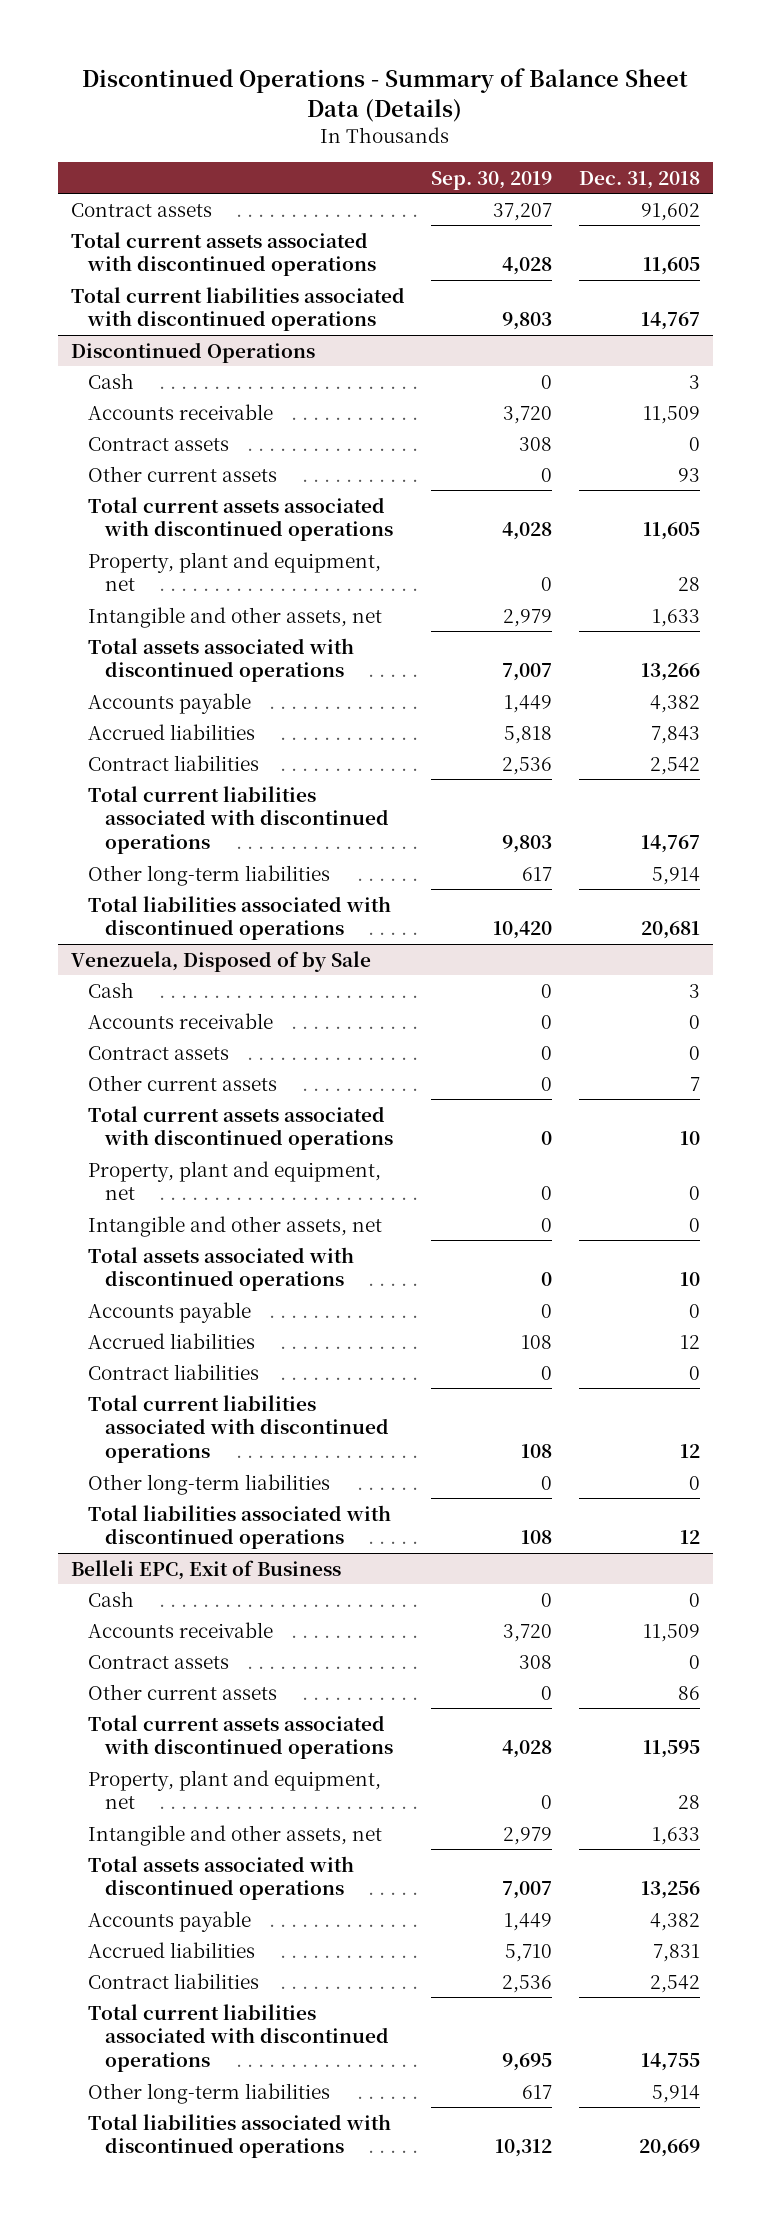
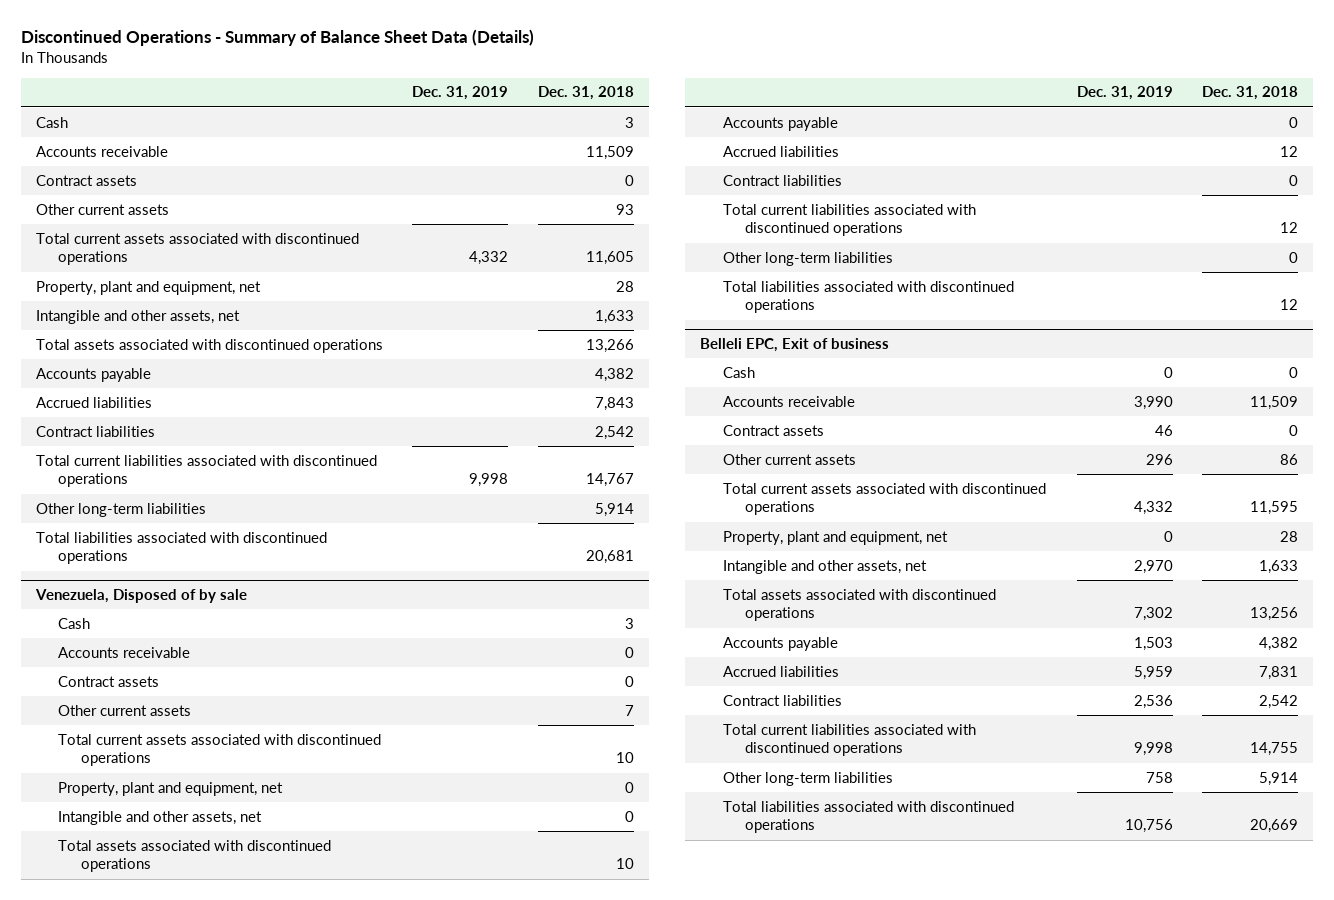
- | Sep. 30, 2019 | Dec. 31, 2018
+ | Dec. 31, 2019 | Dec. 31, 2018
- Contract assets | 37,207 | 91,602
- Total current assets associated with discontinued operations | 4,028 | 11,605
- Total current liabilities associated with discontinued operations | 9,803 | 14,767
- Discontinued Operations
- Venezuela, Disposed of by Sale
+ Venezuela, Disposed of by sale
- Belleli EPC, Exit of Business
+ Belleli EPC, Exit of business

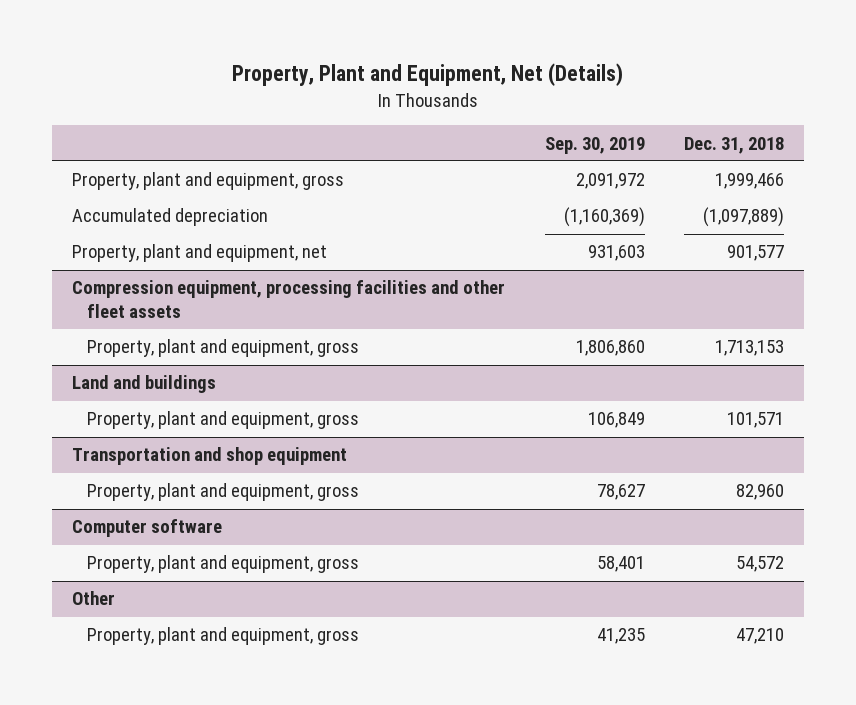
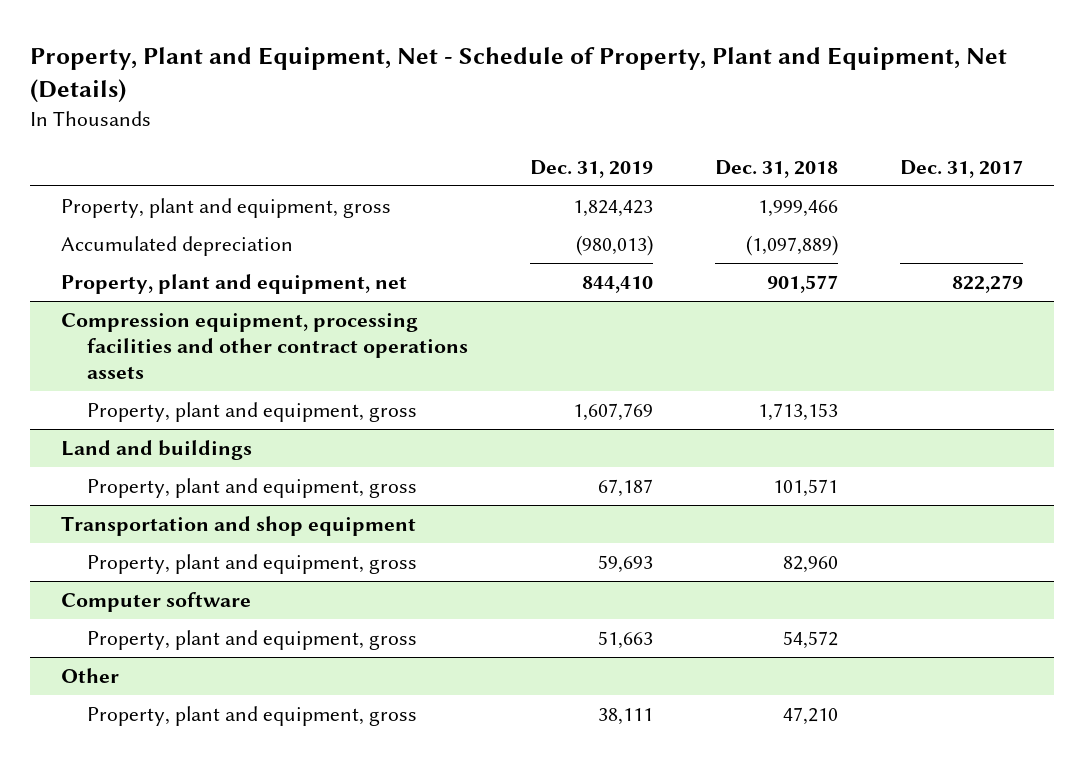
- Property, Plant and Equipment, Net (Details)
+ Property, Plant and Equipment, Net - Schedule of Property, Plant and Equipment, Net (Details)
- | Sep. 30, 2019 | Dec. 31, 2018
+ | Dec. 31, 2019 | Dec. 31, 2018 | Dec. 31, 2017
- Compression equipment, processing facilities and other fleet assets
+ Compression equipment, processing facilities and other contract operations assets

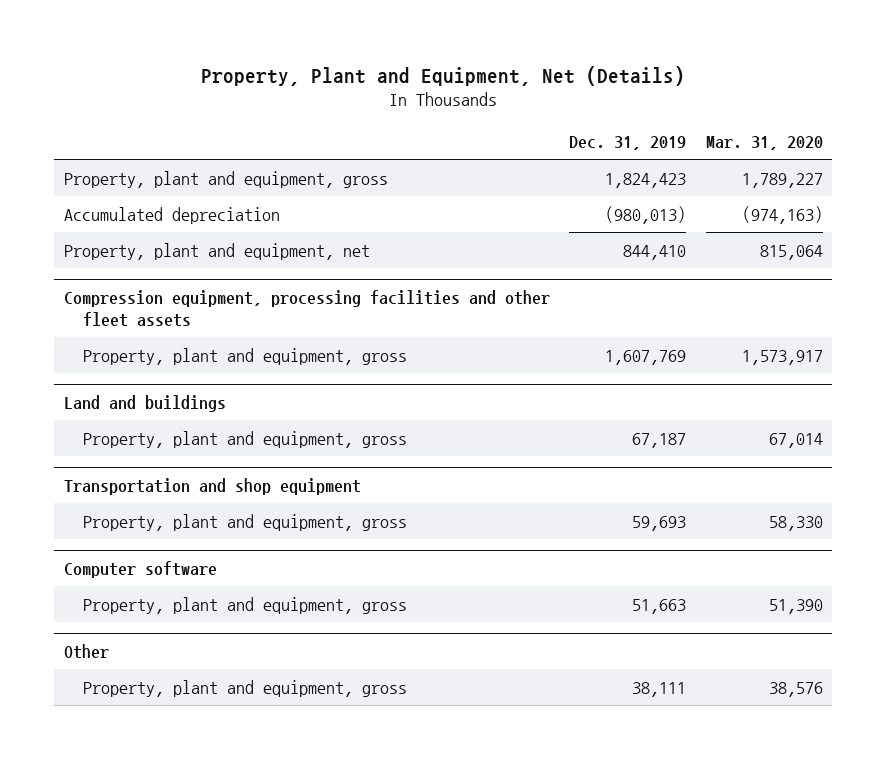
- Property, Plant and Equipment, Net - Schedule of Property, Plant and Equipment, Net (Details)
+ Property, Plant and Equipment, Net (Details)
- | Dec. 31, 2019 | Dec. 31, 2018 | Dec. 31, 2017
+ | Dec. 31, 2019 | Mar. 31, 2020
- Compression equipment, processing facilities and other contract operations assets
+ Compression equipment, processing facilities and other fleet assets

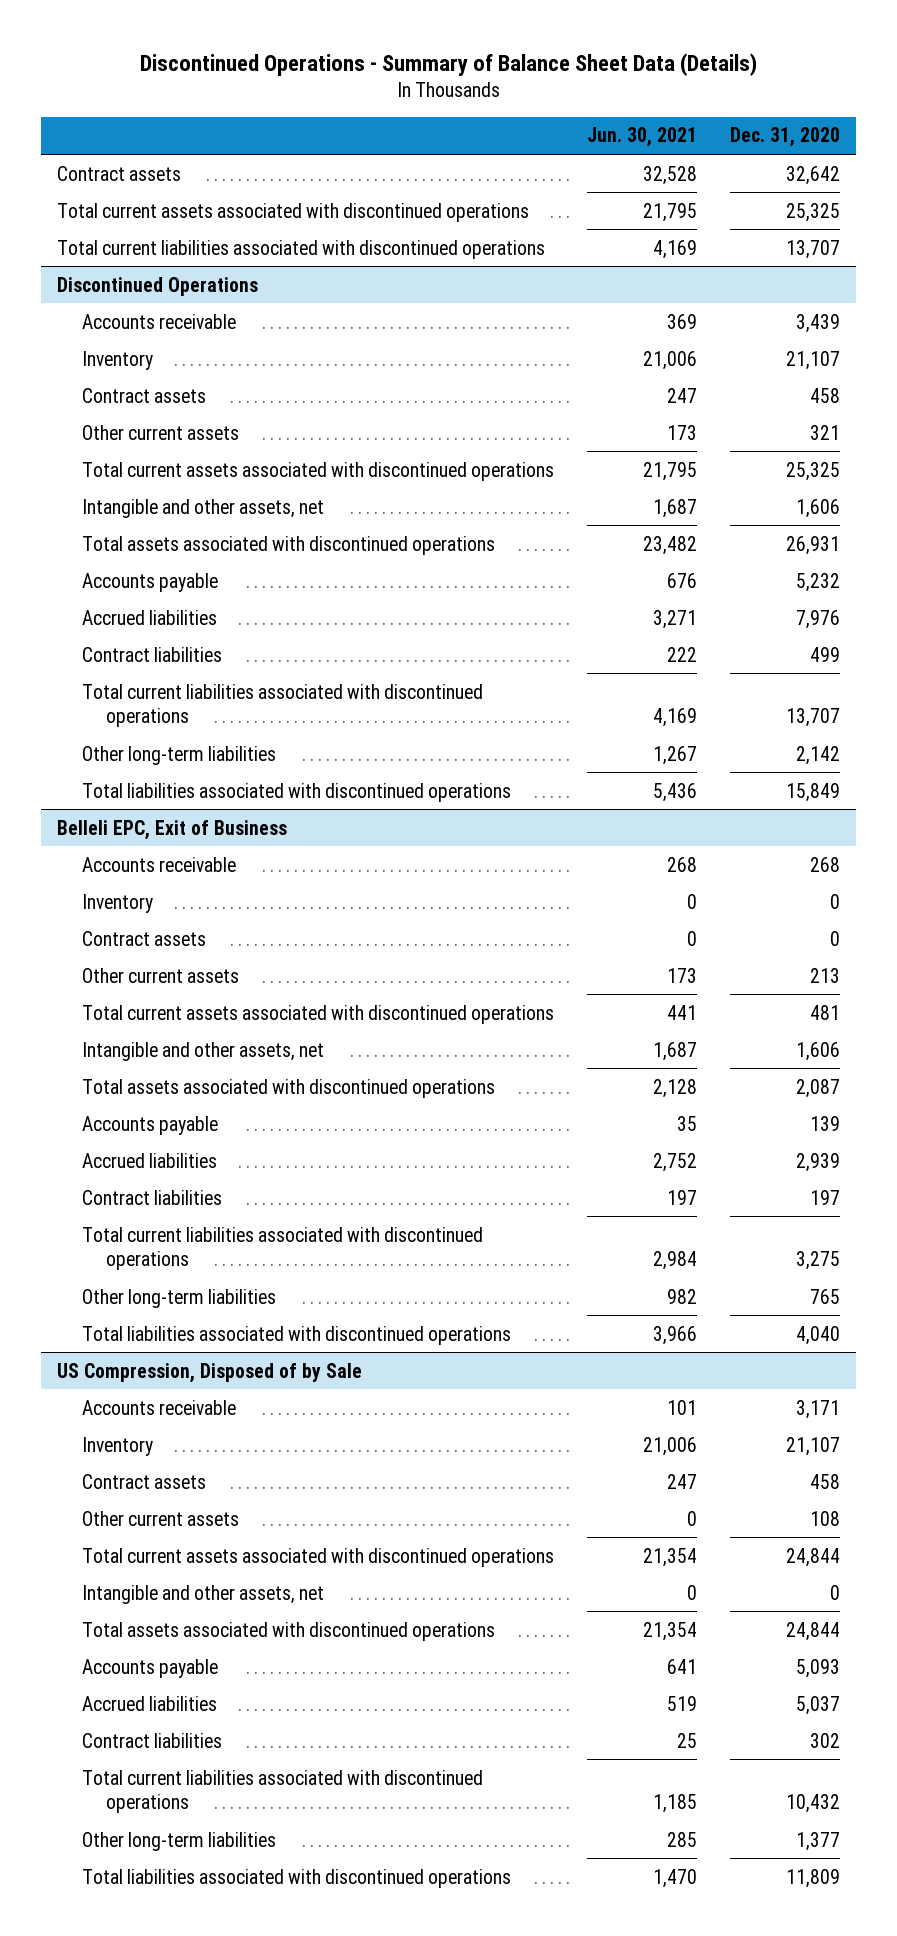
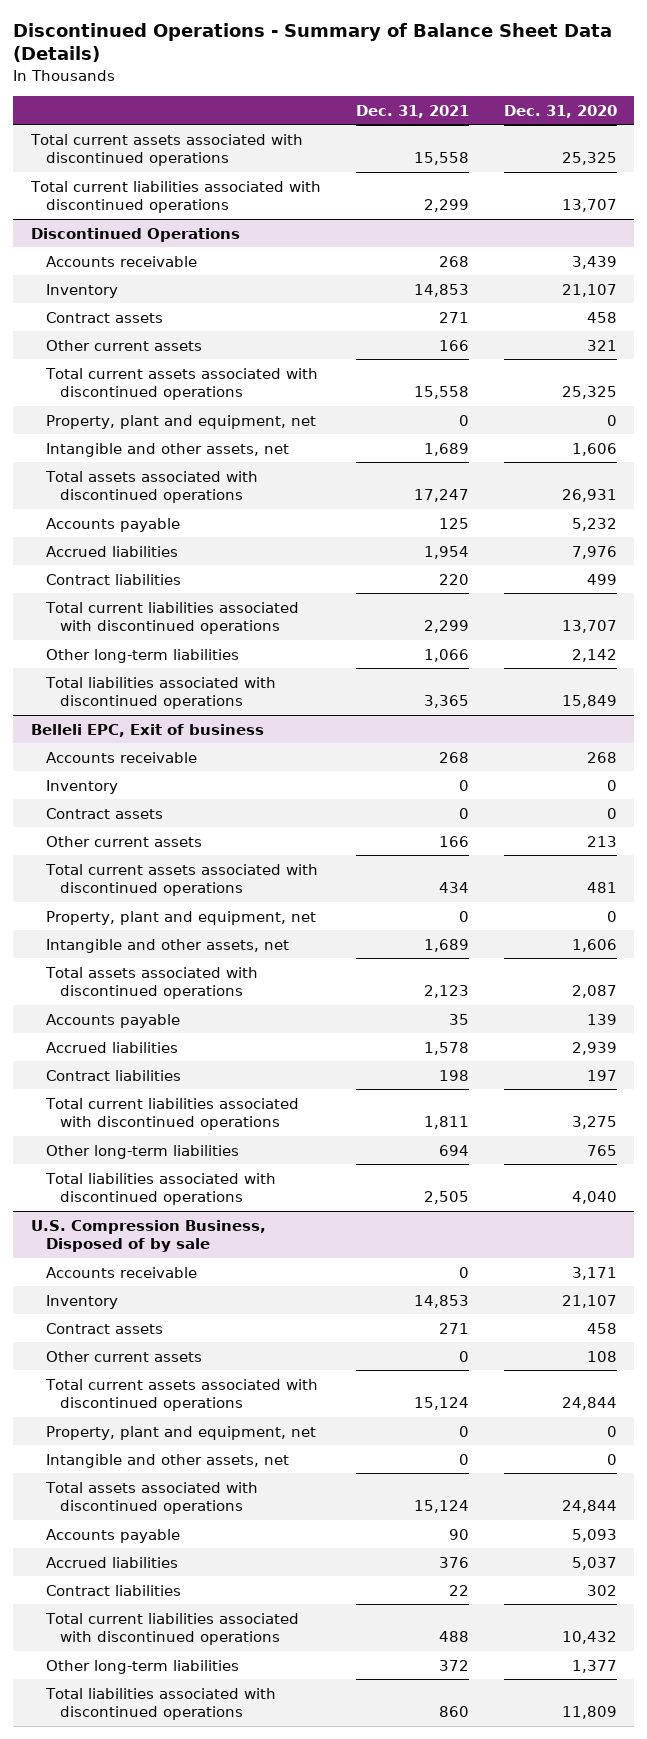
- | Jun. 30, 2021 | Dec. 31, 2020
+ | Dec. 31, 2021 | Dec. 31, 2020
- Contract assets | 32,528 | 32,642
@ Discontinued Operations
+ Property, plant and equipment, net | 0 | 0
- Belleli EPC, Exit of Business
+ Belleli EPC, Exit of business
+ Property, plant and equipment, net | 0 | 0
- US Compression, Disposed of by Sale
+ U.S. Compression Business, Disposed of by sale
+ Property, plant and equipment, net | 0 | 0

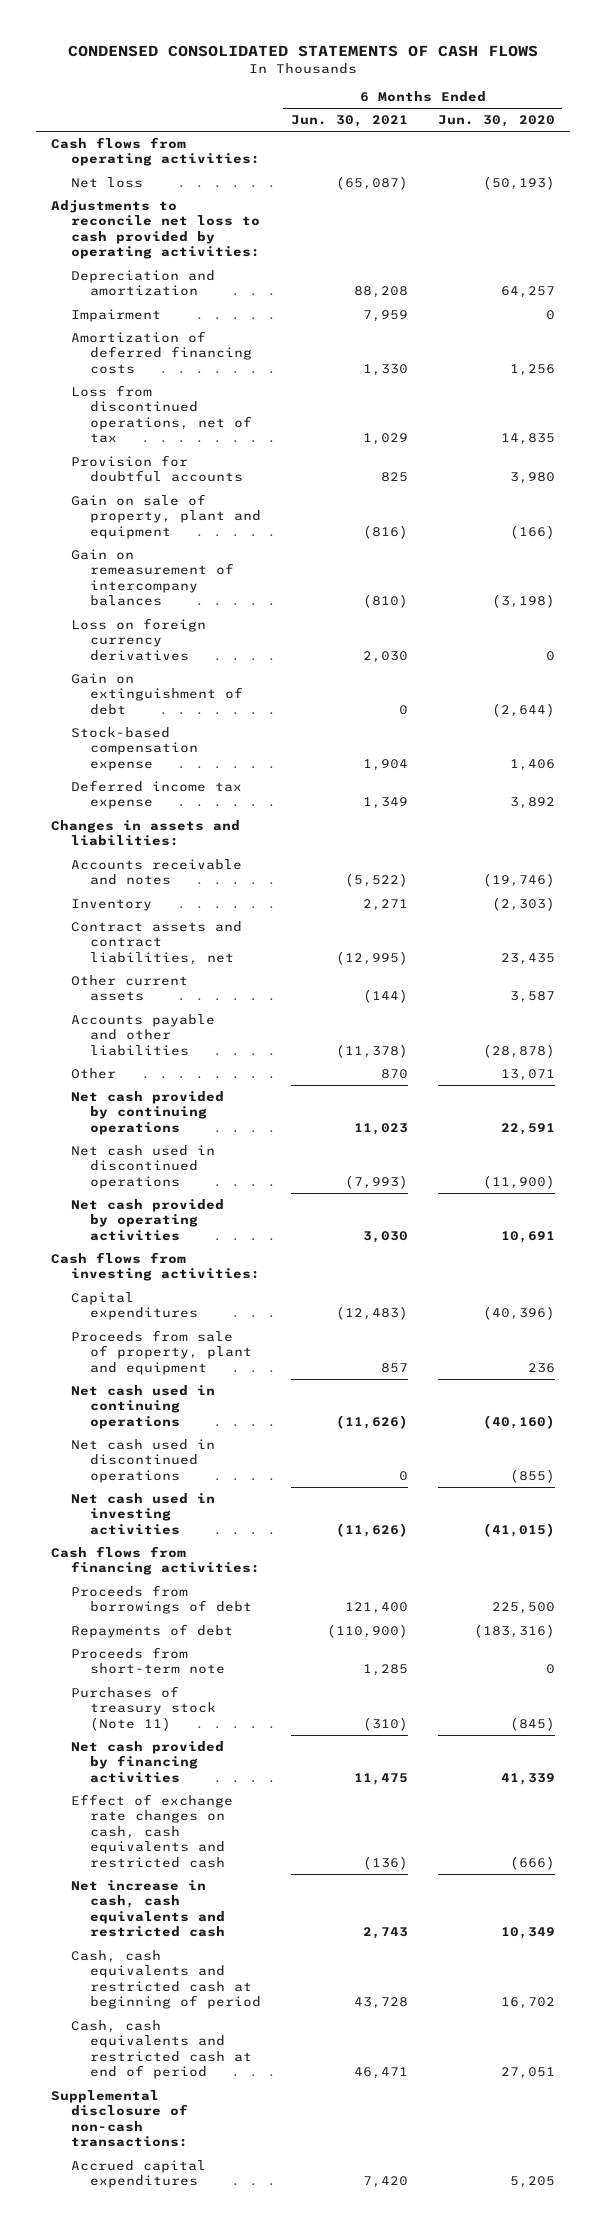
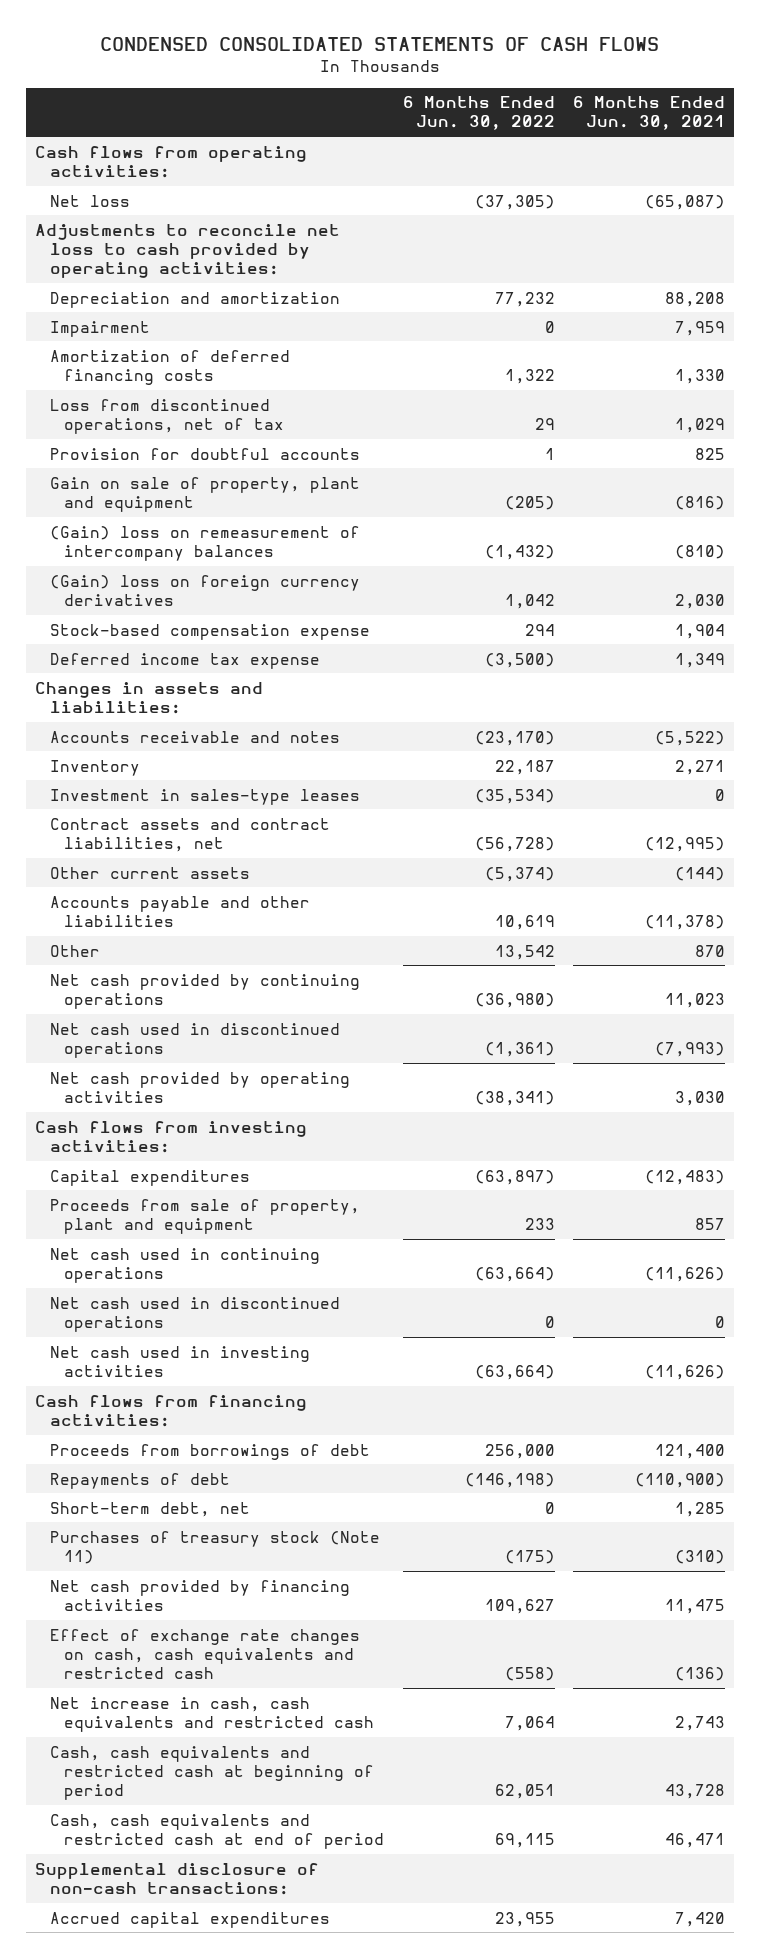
- | 6 Months Ended Jun. 30, 2021 | 6 Months Ended Jun. 30, 2020
+ | 6 Months Ended Jun. 30, 2022 | 6 Months Ended Jun. 30, 2021
- Gain on remeasurement of intercompany balances | (810) | (3,198)
- Loss on foreign currency derivatives | 2,030 | 0
- Gain on extinguishment of debt | 0 | (2,644)
+ (Gain) loss on remeasurement of intercompany balances | (1,432) | (810)
+ (Gain) loss on foreign currency derivatives | 1,042 | 2,030
+ Investment in sales-type leases | (35,534) | 0
- Proceeds from short-term note | 1,285 | 0
+ Short-term debt, net | 0 | 1,285

